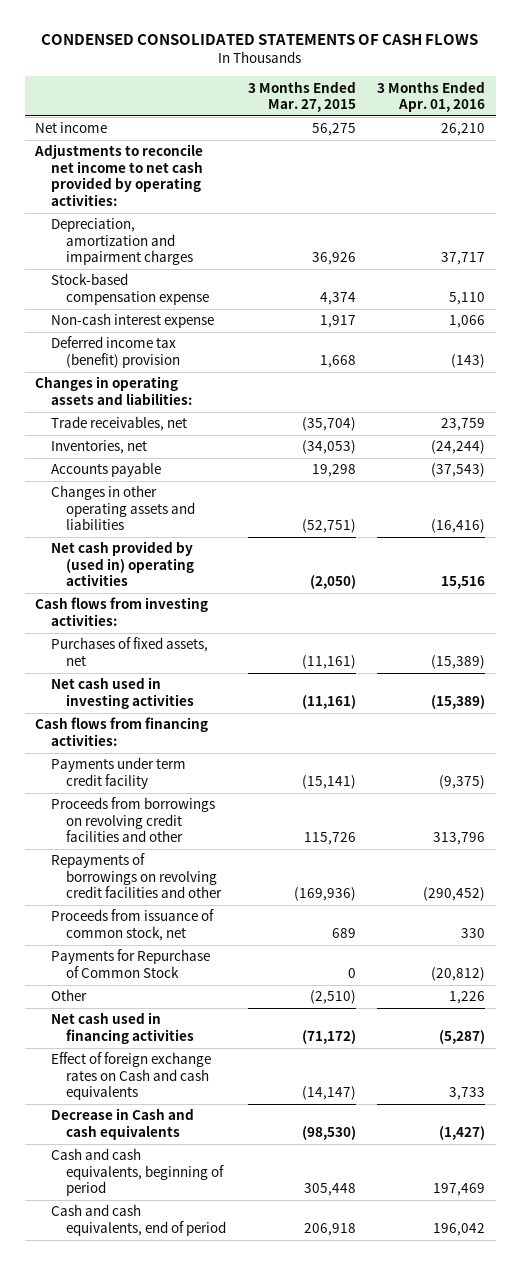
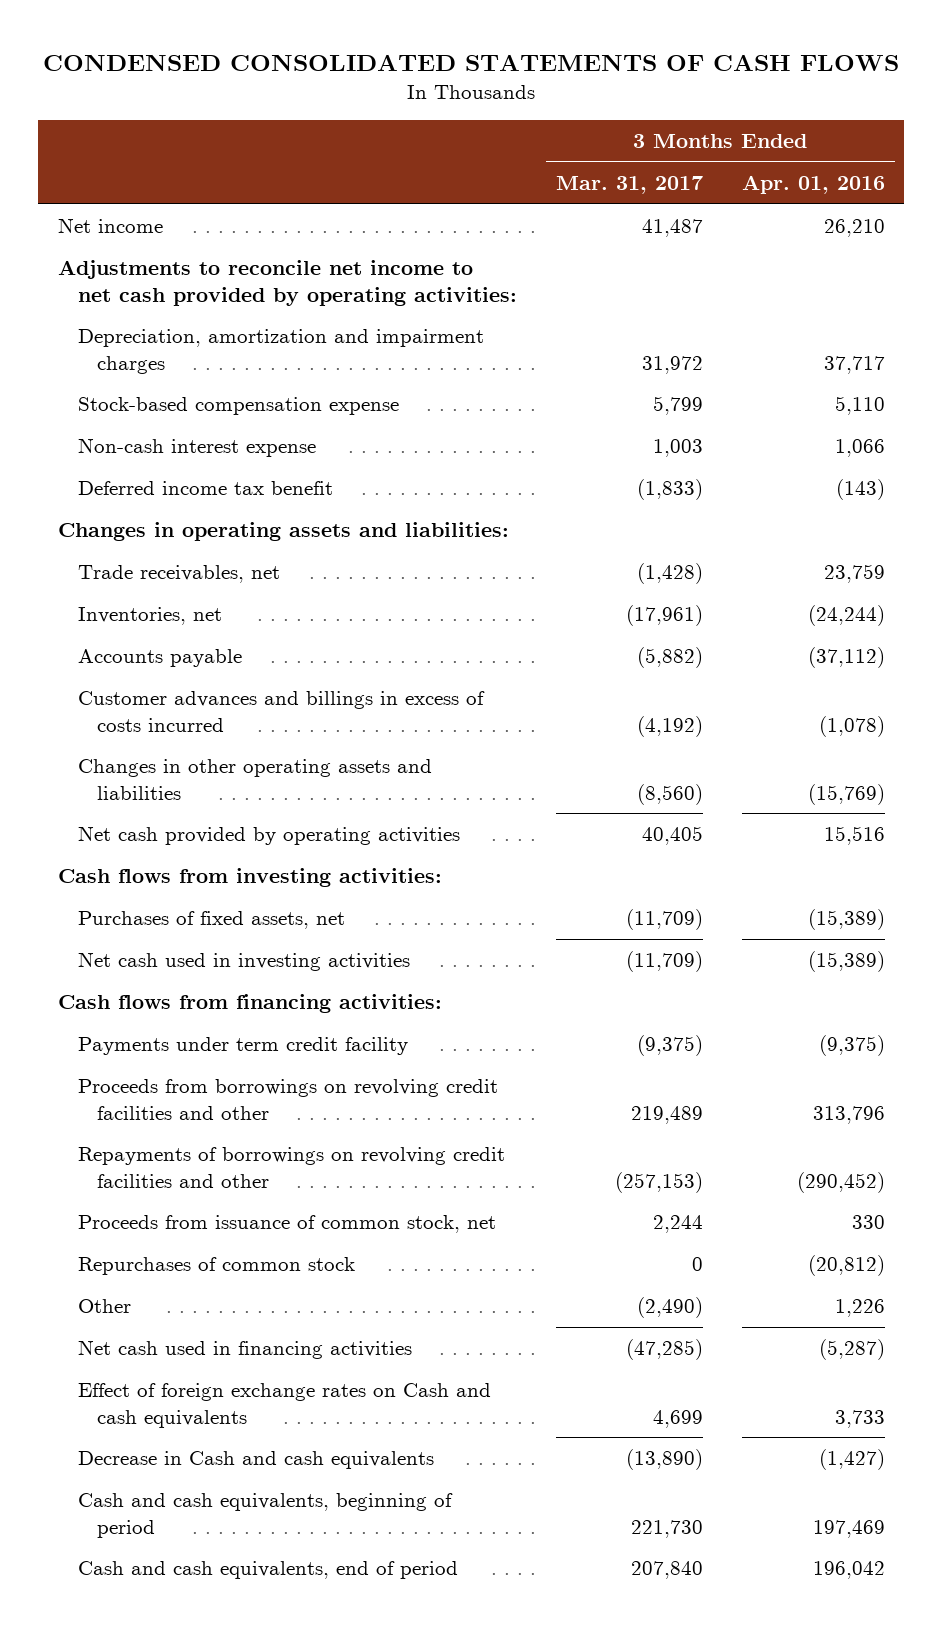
- | 3 Months Ended Mar. 27, 2015 | 3 Months Ended Apr. 01, 2016
+ | 3 Months Ended Mar. 31, 2017 | 3 Months Ended Apr. 01, 2016
- Deferred income tax (benefit) provision | 1,668 | (143)
+ Deferred income tax benefit | (1,833) | (143)
- Accounts payable | 19,298 | (37,543)
- Changes in other operating assets and liabilities | (52,751) | (16,416)
- Net cash provided by (used in) operating activities | (2,050) | 15,516
+ Accounts payable | (5,882) | (37,112)
+ Customer advances and billings in excess of costs incurred | (4,192) | (1,078)
+ Changes in other operating assets and liabilities | (8,560) | (15,769)
+ Net cash provided by operating activities | 40,405 | 15,516
- Payments for Repurchase of Common Stock | 0 | (20,812)
+ Repurchases of common stock | 0 | (20,812)

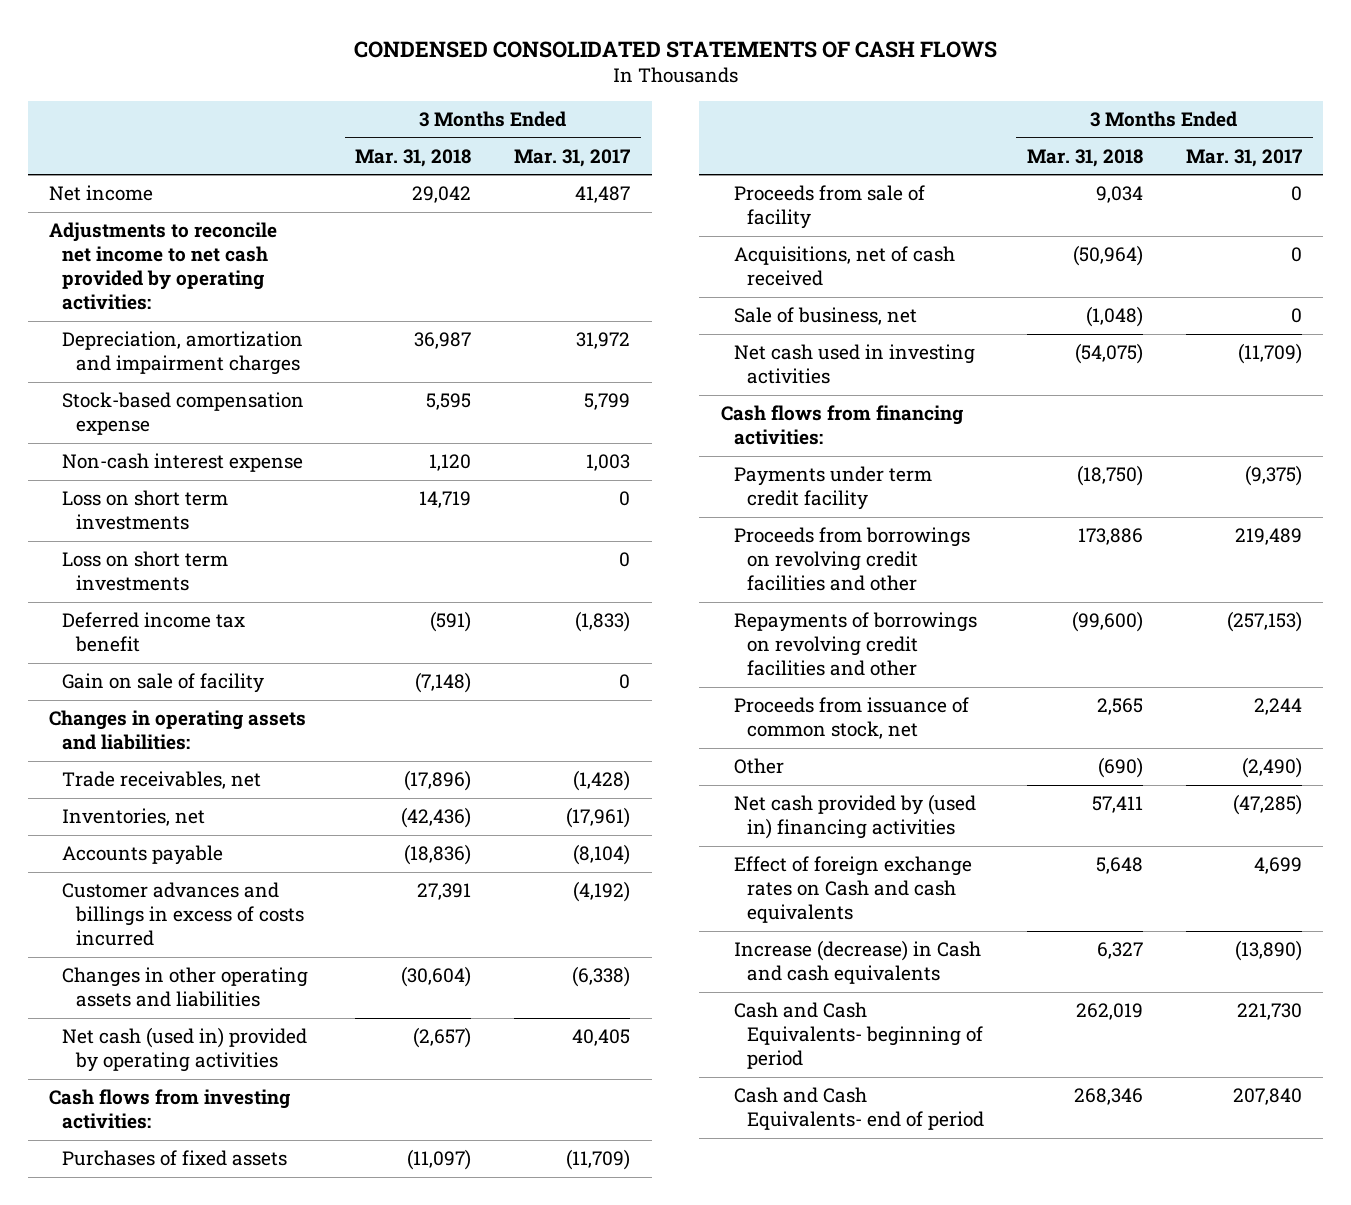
- | 3 Months Ended Mar. 31, 2017 | 3 Months Ended Apr. 01, 2016
+ | 3 Months Ended Mar. 31, 2018 | 3 Months Ended Mar. 31, 2017
+ Loss on short term investments | 14,719 | 0
+ Loss on short term investments | | 0
+ Gain on sale of facility | (7,148) | 0
- Accounts payable | (5,882) | (37,112)
+ Accounts payable | (18,836) | (8,104)
- Changes in other operating assets and liabilities | (8,560) | (15,769)
- Net cash provided by operating activities | 40,405 | 15,516
+ Changes in other operating assets and liabilities | (30,604) | (6,338)
+ Net cash (used in) provided by operating activities | (2,657) | 40,405
- Purchases of fixed assets, net | (11,709) | (15,389)
+ Purchases of fixed assets | (11,097) | (11,709)
+ Proceeds from sale of facility | 9,034 | 0
+ Acquisitions, net of cash received | (50,964) | 0
+ Sale of business, net | (1,048) | 0
- Repurchases of common stock | 0 | (20,812)
- Net cash used in financing activities | (47,285) | (5,287)
+ Net cash provided by (used in) financing activities | 57,411 | (47,285)
- Decrease in Cash and cash equivalents | (13,890) | (1,427)
- Cash and cash equivalents, beginning of period | 221,730 | 197,469
- Cash and cash equivalents, end of period | 207,840 | 196,042
+ Increase (decrease) in Cash and cash equivalents | 6,327 | (13,890)
+ Cash and Cash Equivalents- beginning of period | 262,019 | 221,730
+ Cash and Cash Equivalents- end of period | 268,346 | 207,840

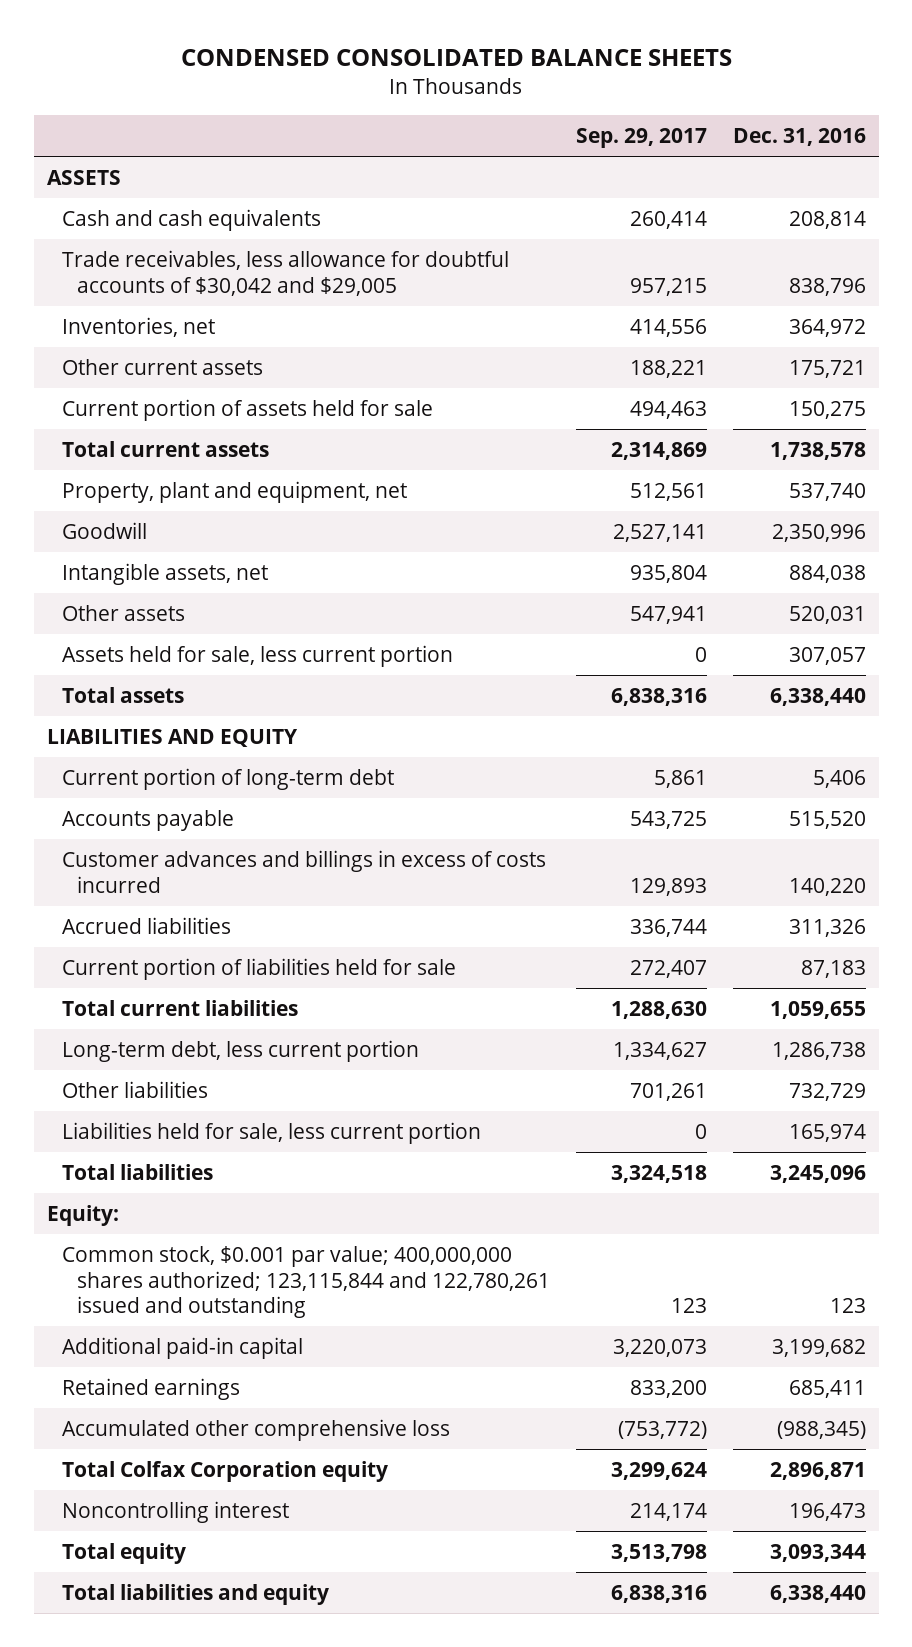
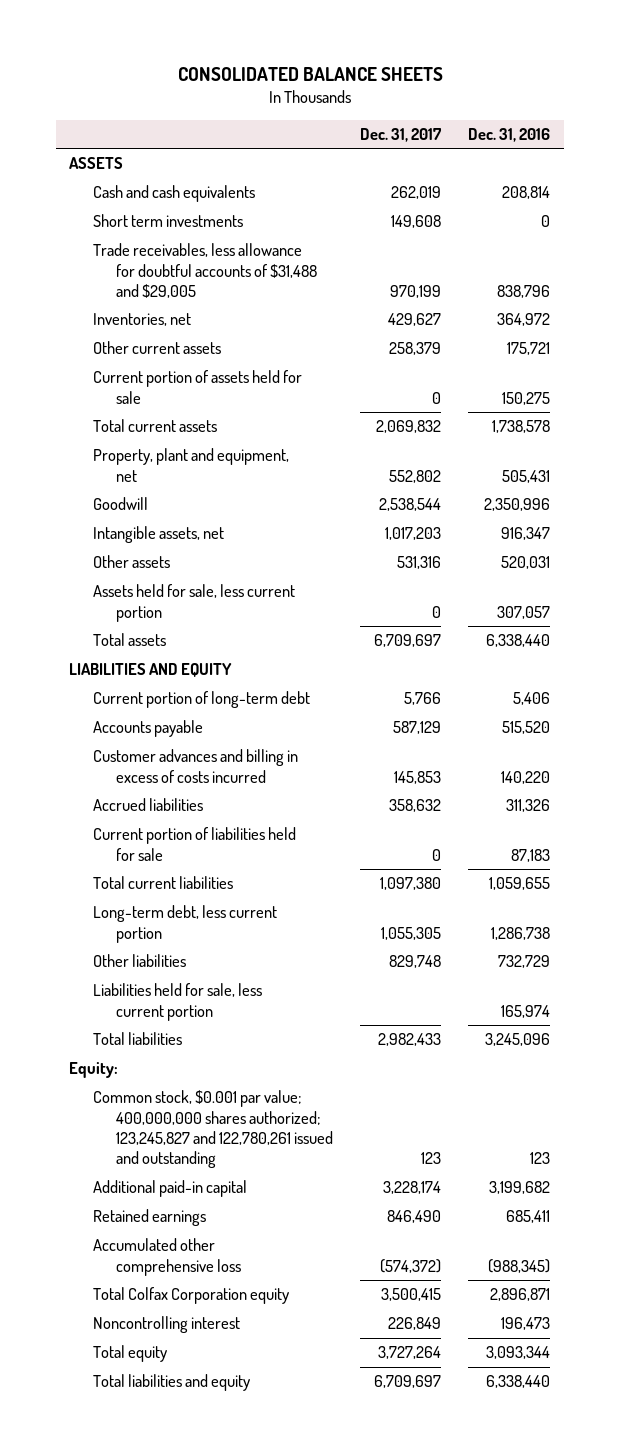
- CONDENSED CONSOLIDATED BALANCE SHEETS
+ CONSOLIDATED BALANCE SHEETS
- | Sep. 29, 2017 | Dec. 31, 2016
+ | Dec. 31, 2017 | Dec. 31, 2016
- Trade receivables, less allowance for doubtful accounts of $30,042 and $29,005 | 957,215 | 838,796
+ Short term investments | 149,608 | 0
+ Trade receivables, less allowance for doubtful accounts of $31,488 and $29,005 | 970,199 | 838,796
- Property, plant and equipment, net | 512,561 | 537,740
+ Property, plant and equipment, net | 552,802 | 505,431
- Intangible assets, net | 935,804 | 884,038
+ Intangible assets, net | 1,017,203 | 916,347
- Customer advances and billings in excess of costs incurred | 129,893 | 140,220
+ Customer advances and billing in excess of costs incurred | 145,853 | 140,220
- Common stock, $0.001 par value; 400,000,000 shares authorized; 123,115,844 and 122,780,261 issued and outstanding | 123 | 123
+ Common stock, $0.001 par value; 400,000,000 shares authorized; 123,245,827 and 122,780,261 issued and outstanding | 123 | 123

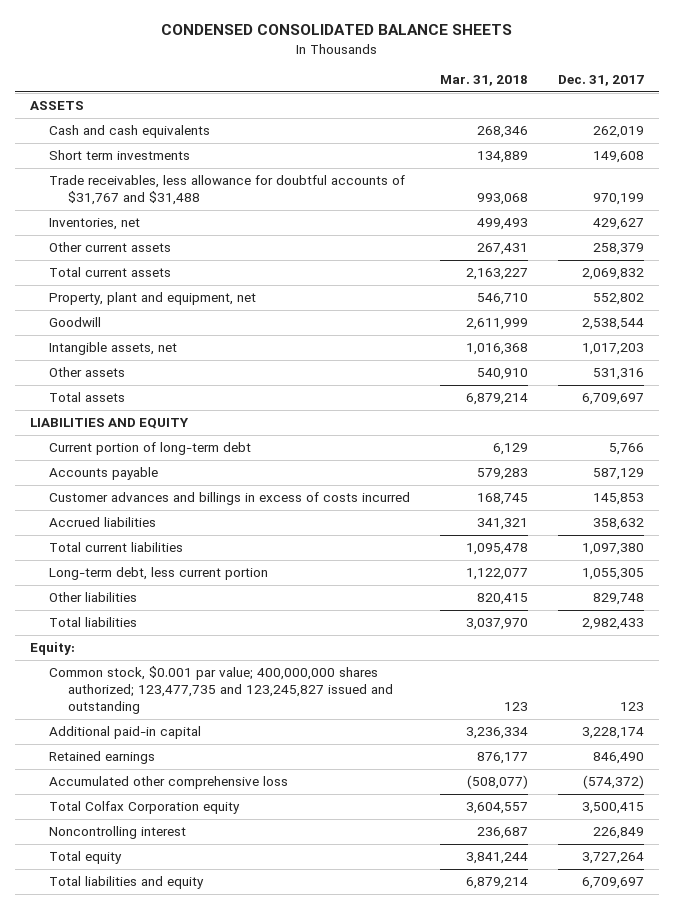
- CONSOLIDATED BALANCE SHEETS
+ CONDENSED CONSOLIDATED BALANCE SHEETS
- | Dec. 31, 2017 | Dec. 31, 2016
+ | Mar. 31, 2018 | Dec. 31, 2017
- Trade receivables, less allowance for doubtful accounts of $31,488 and $29,005 | 970,199 | 838,796
+ Trade receivables, less allowance for doubtful accounts of $31,767 and $31,488 | 993,068 | 970,199
- Current portion of assets held for sale | 0 | 150,275
- Assets held for sale, less current portion | 0 | 307,057
- Customer advances and billing in excess of costs incurred | 145,853 | 140,220
+ Customer advances and billings in excess of costs incurred | 168,745 | 145,853
- Current portion of liabilities held for sale | 0 | 87,183
- Liabilities held for sale, less current portion | | 165,974
- Common stock, $0.001 par value; 400,000,000 shares authorized; 123,245,827 and 122,780,261 issued and outstanding | 123 | 123
+ Common stock, $0.001 par value; 400,000,000 shares authorized; 123,477,735 and 123,245,827 issued and outstanding | 123 | 123

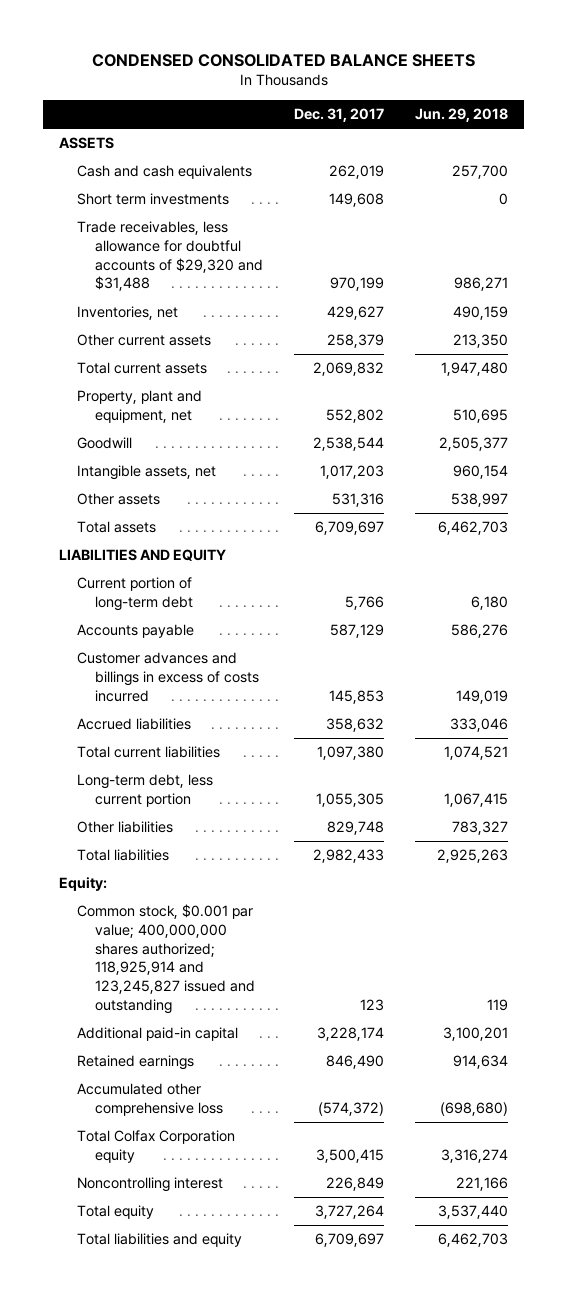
- | Mar. 31, 2018 | Dec. 31, 2017
+ | Dec. 31, 2017 | Jun. 29, 2018
- Trade receivables, less allowance for doubtful accounts of $31,767 and $31,488 | 993,068 | 970,199
+ Trade receivables, less allowance for doubtful accounts of $29,320 and $31,488 | 970,199 | 986,271
- Common stock, $0.001 par value; 400,000,000 shares authorized; 123,477,735 and 123,245,827 issued and outstanding | 123 | 123
+ Common stock, $0.001 par value; 400,000,000 shares authorized; 118,925,914 and 123,245,827 issued and outstanding | 123 | 119

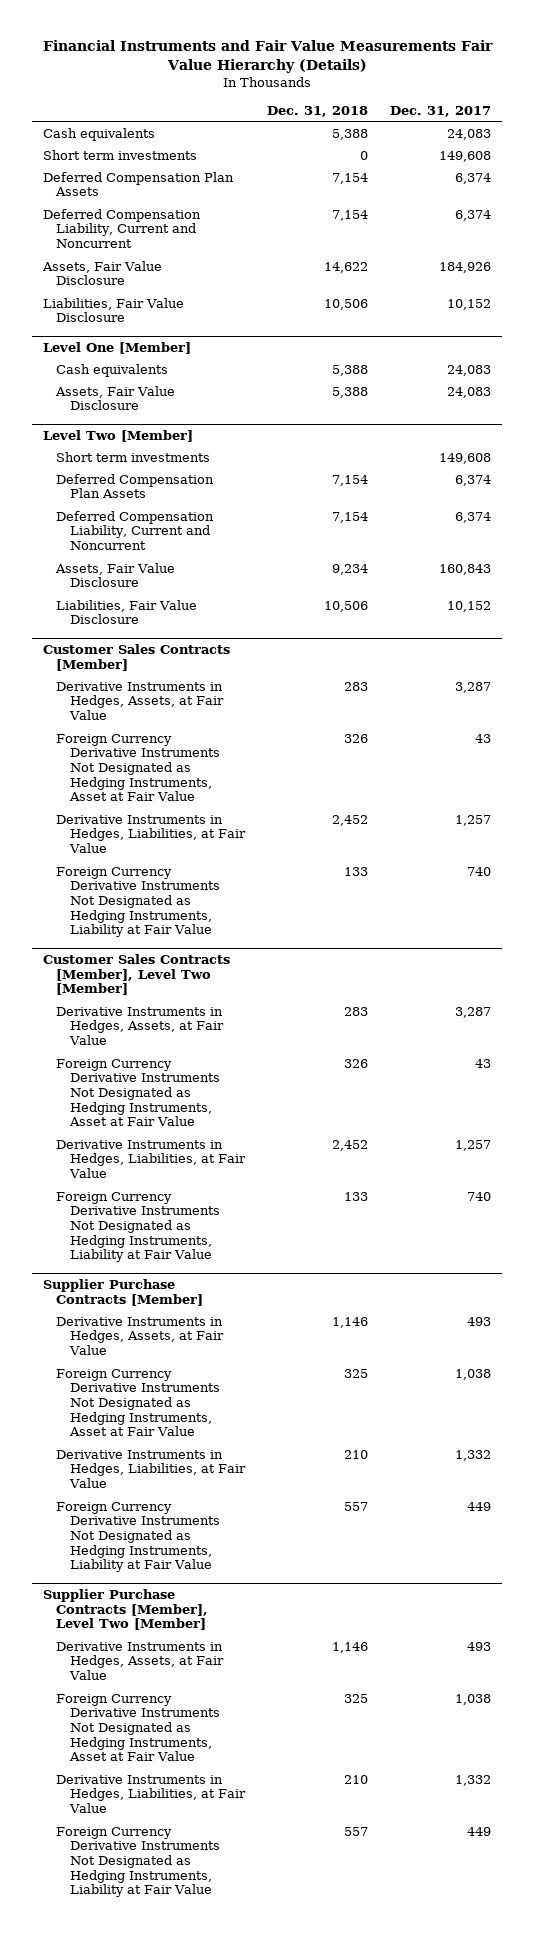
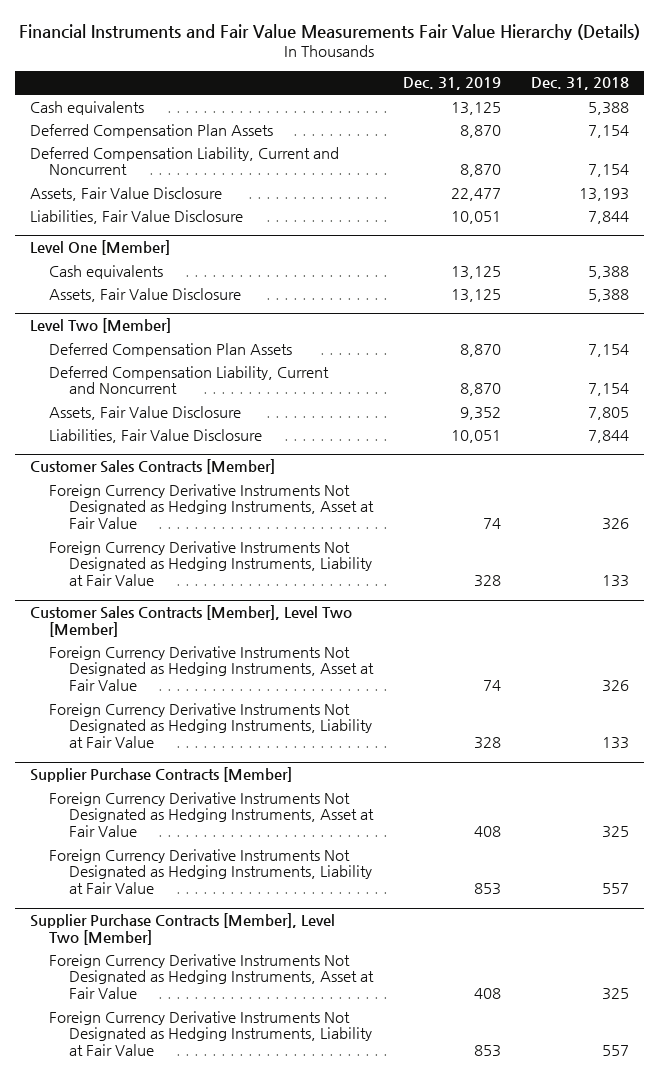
- | Dec. 31, 2018 | Dec. 31, 2017
+ | Dec. 31, 2019 | Dec. 31, 2018
- Short term investments | 0 | 149,608
- Assets, Fair Value Disclosure | 14,622 | 184,926
- Liabilities, Fair Value Disclosure | 10,506 | 10,152
+ Assets, Fair Value Disclosure | 22,477 | 13,193
+ Liabilities, Fair Value Disclosure | 10,051 | 7,844
@ Level Two [Member]
- Short term investments | | 149,608
- Assets, Fair Value Disclosure | 9,234 | 160,843
- Liabilities, Fair Value Disclosure | 10,506 | 10,152
+ Assets, Fair Value Disclosure | 9,352 | 7,805
+ Liabilities, Fair Value Disclosure | 10,051 | 7,844
@ Customer Sales Contracts [Member]
- Derivative Instruments in Hedges, Assets, at Fair Value | 283 | 3,287
- Derivative Instruments in Hedges, Liabilities, at Fair Value | 2,452 | 1,257
@ Customer Sales Contracts [Member], Level Two [Member]
- Derivative Instruments in Hedges, Assets, at Fair Value | 283 | 3,287
- Derivative Instruments in Hedges, Liabilities, at Fair Value | 2,452 | 1,257
@ Supplier Purchase Contracts [Member]
- Derivative Instruments in Hedges, Assets, at Fair Value | 1,146 | 493
- Derivative Instruments in Hedges, Liabilities, at Fair Value | 210 | 1,332
@ Supplier Purchase Contracts [Member], Level Two [Member]
- Derivative Instruments in Hedges, Assets, at Fair Value | 1,146 | 493
- Derivative Instruments in Hedges, Liabilities, at Fair Value | 210 | 1,332

